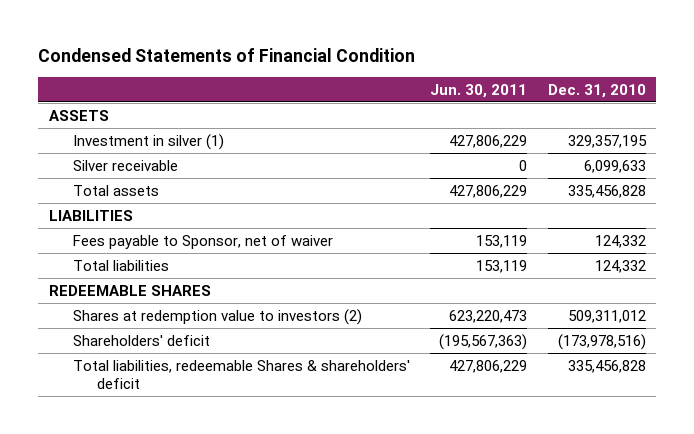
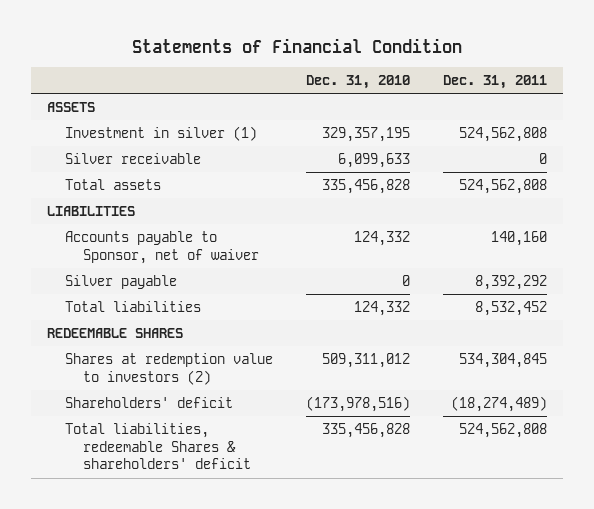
- Condensed Statements of Financial Condition
+ Statements of Financial Condition
- | Jun. 30, 2011 | Dec. 31, 2010
+ | Dec. 31, 2010 | Dec. 31, 2011
- Fees payable to Sponsor, net of waiver | 153,119 | 124,332
+ Accounts payable to Sponsor, net of waiver | 124,332 | 140,160
+ Silver payable | 0 | 8,392,292

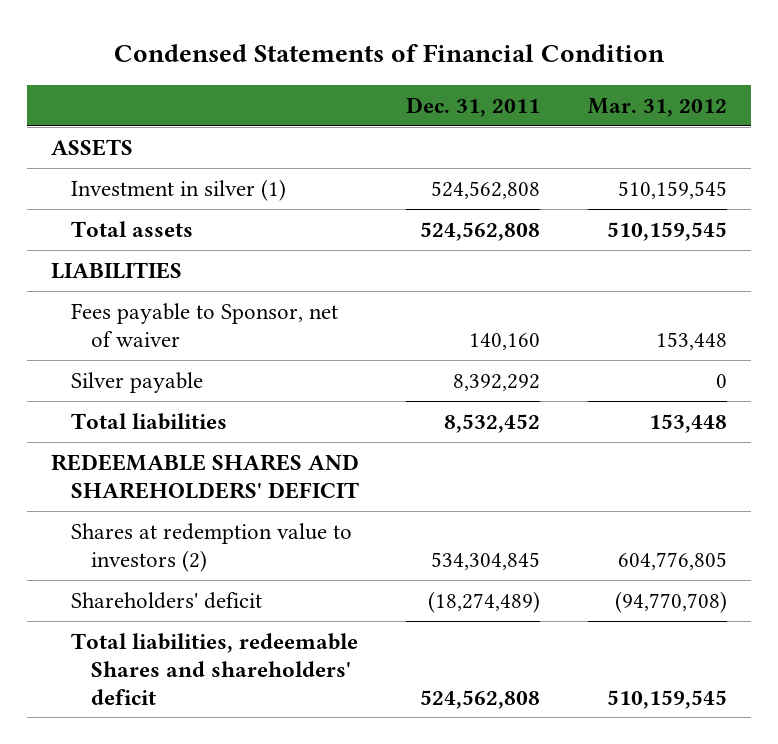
- Statements of Financial Condition
+ Condensed Statements of Financial Condition
- | Dec. 31, 2010 | Dec. 31, 2011
+ | Dec. 31, 2011 | Mar. 31, 2012
- Silver receivable | 6,099,633 | 0
- Accounts payable to Sponsor, net of waiver | 124,332 | 140,160
+ Fees payable to Sponsor, net of waiver | 140,160 | 153,448
- REDEEMABLE SHARES
+ REDEEMABLE SHARES AND SHAREHOLDERS' DEFICIT
- Total liabilities, redeemable Shares & shareholders' deficit | 335,456,828 | 524,562,808
+ Total liabilities, redeemable Shares and shareholders' deficit | 524,562,808 | 510,159,545

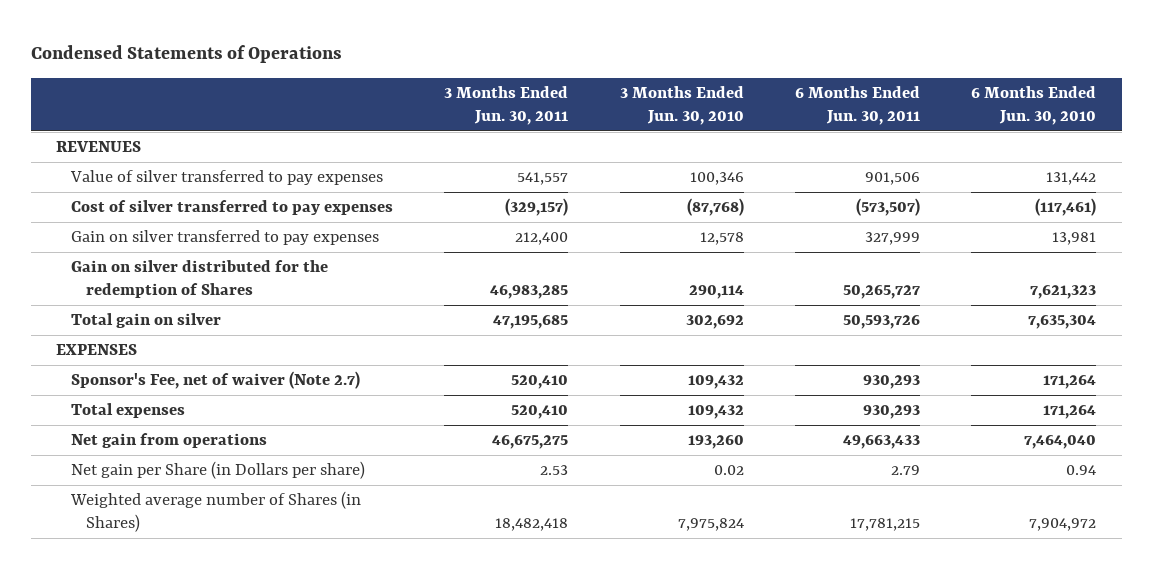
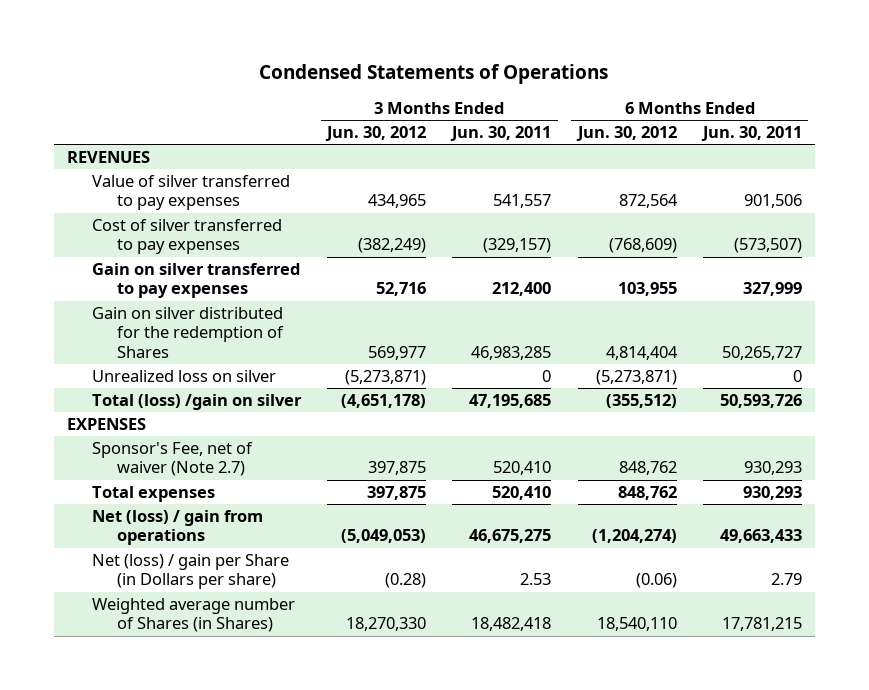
- | 3 Months Ended Jun. 30, 2011 | 3 Months Ended Jun. 30, 2010 | 6 Months Ended Jun. 30, 2011 | 6 Months Ended Jun. 30, 2010
+ | 3 Months Ended Jun. 30, 2012 | 3 Months Ended Jun. 30, 2011 | 6 Months Ended Jun. 30, 2012 | 6 Months Ended Jun. 30, 2011
- Total gain on silver | 47,195,685 | 302,692 | 50,593,726 | 7,635,304
+ Unrealized loss on silver | (5,273,871) | 0 | (5,273,871) | 0
+ Total (loss) /gain on silver | (4,651,178) | 47,195,685 | (355,512) | 50,593,726
- Net gain from operations | 46,675,275 | 193,260 | 49,663,433 | 7,464,040
- Net gain per Share (in Dollars per share) | 2.53 | 0.02 | 2.79 | 0.94
+ Net (loss) / gain from operations | (5,049,053) | 46,675,275 | (1,204,274) | 49,663,433
+ Net (loss) / gain per Share (in Dollars per share) | (0.28) | 2.53 | (0.06) | 2.79

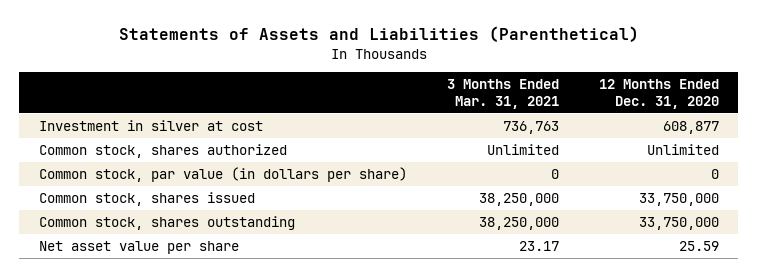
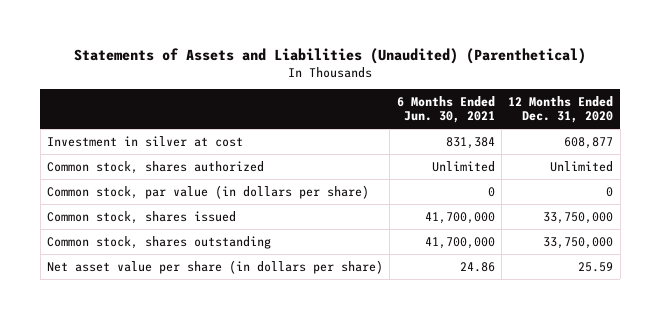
- Statements of Assets and Liabilities (Parenthetical)
+ Statements of Assets and Liabilities (Unaudited) (Parenthetical)
- | 3 Months Ended Mar. 31, 2021 | 12 Months Ended Dec. 31, 2020
+ | 6 Months Ended Jun. 30, 2021 | 12 Months Ended Dec. 31, 2020
- Net asset value per share | 23.17 | 25.59
+ Net asset value per share (in dollars per share) | 24.86 | 25.59

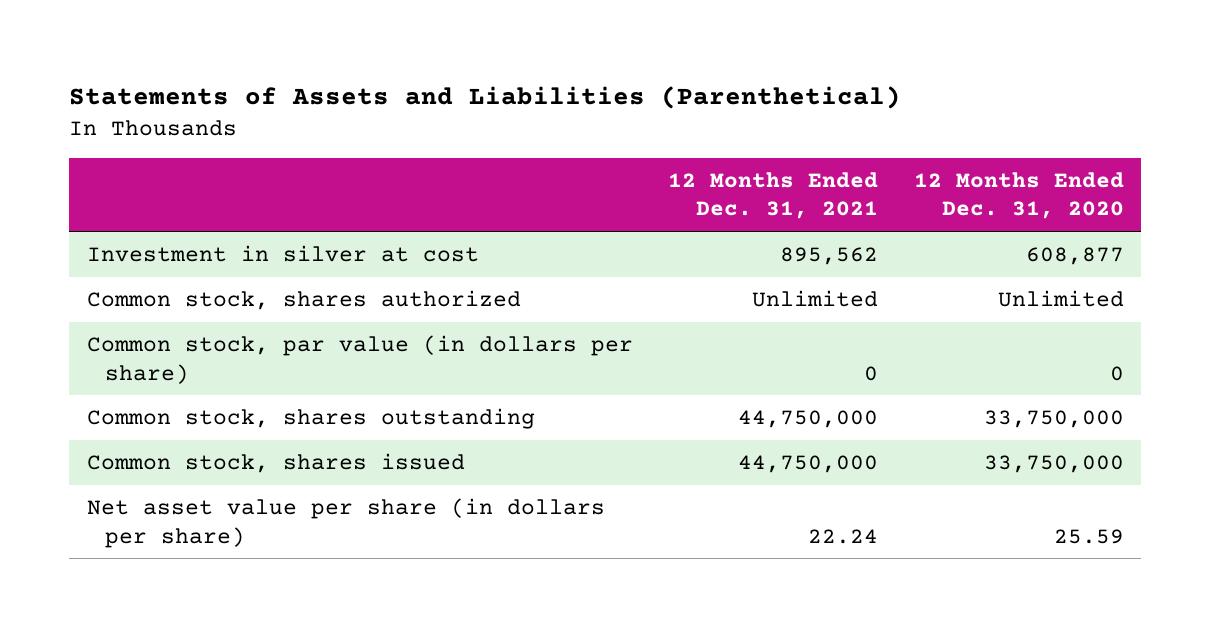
- Statements of Assets and Liabilities (Unaudited) (Parenthetical)
+ Statements of Assets and Liabilities (Parenthetical)
- | 6 Months Ended Jun. 30, 2021 | 12 Months Ended Dec. 31, 2020
+ | 12 Months Ended Dec. 31, 2021 | 12 Months Ended Dec. 31, 2020
moved down: Common stock, shares issued | 44,750,000 | 33,750,000

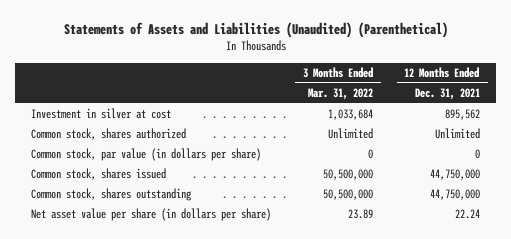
- Statements of Assets and Liabilities (Parenthetical)
+ Statements of Assets and Liabilities (Unaudited) (Parenthetical)
- | 12 Months Ended Dec. 31, 2021 | 12 Months Ended Dec. 31, 2020
+ | 3 Months Ended Mar. 31, 2022 | 12 Months Ended Dec. 31, 2021
moved down: Common stock, shares outstanding | 50,500,000 | 44,750,000

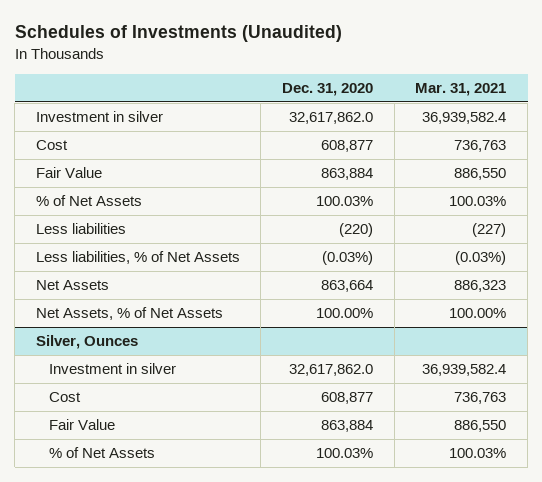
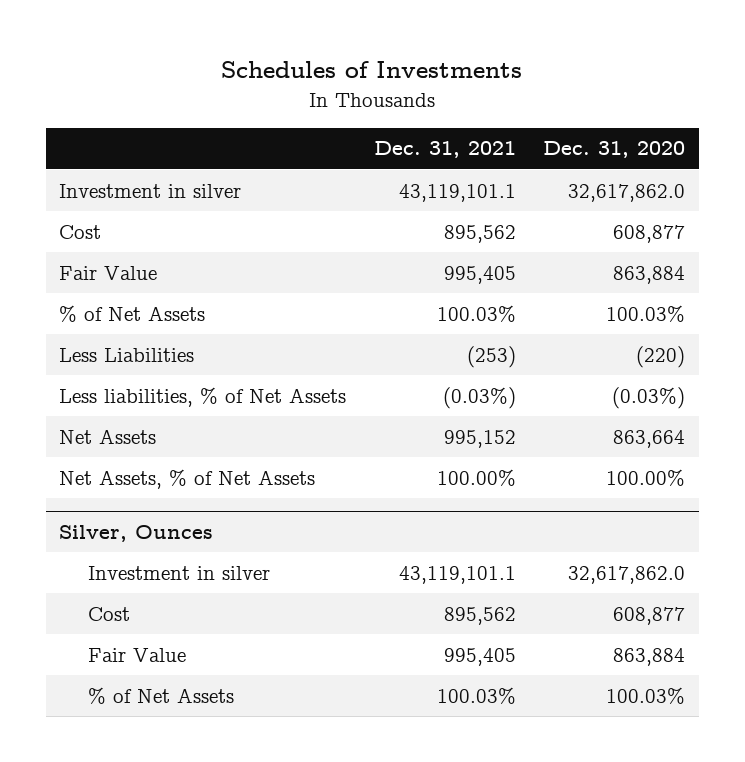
- Schedules of Investments (Unaudited)
+ Schedules of Investments
- | Dec. 31, 2020 | Mar. 31, 2021
+ | Dec. 31, 2021 | Dec. 31, 2020
- Less liabilities | (220) | (227)
+ Less Liabilities | (253) | (220)

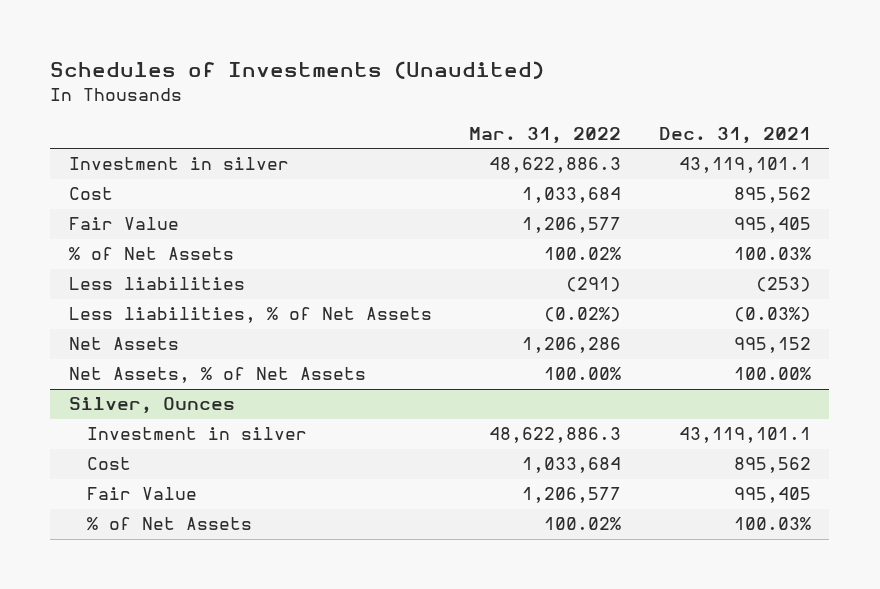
- Schedules of Investments
+ Schedules of Investments (Unaudited)
- | Dec. 31, 2021 | Dec. 31, 2020
+ | Mar. 31, 2022 | Dec. 31, 2021
- Less Liabilities | (253) | (220)
+ Less liabilities | (291) | (253)

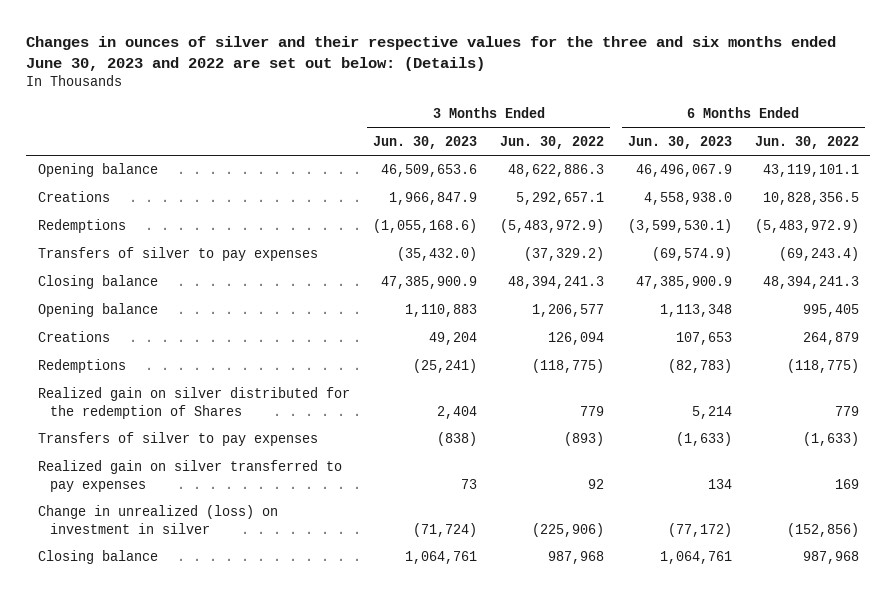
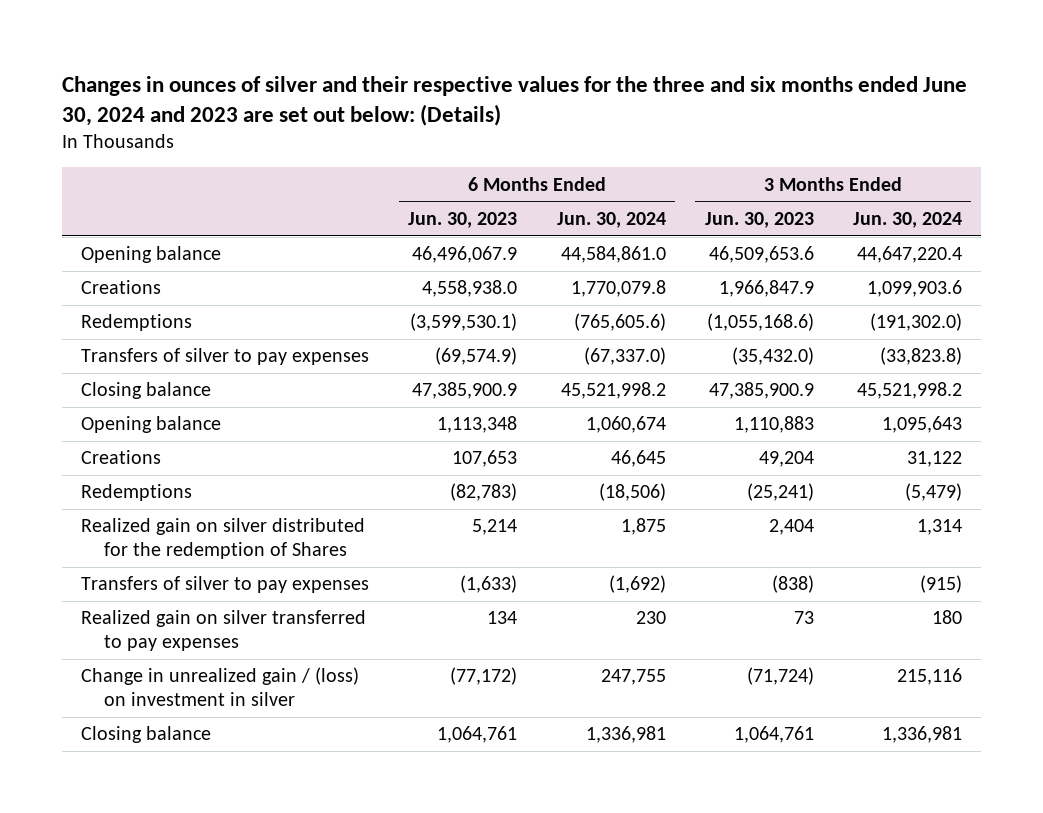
- Changes in ounces of silver and their respective values for the three and six months ended June 30, 2023 and 2022 are set out below: (Details)
+ Changes in ounces of silver and their respective values for the three and six months ended June 30, 2024 and 2023 are set out below: (Details)
- | 3 Months Ended Jun. 30, 2023 | 3 Months Ended Jun. 30, 2022 | 6 Months Ended Jun. 30, 2023 | 6 Months Ended Jun. 30, 2022
+ | 6 Months Ended Jun. 30, 2023 | 6 Months Ended Jun. 30, 2024 | 3 Months Ended Jun. 30, 2023 | 3 Months Ended Jun. 30, 2024
- Change in unrealized (loss) on investment in silver | (71,724) | (225,906) | (77,172) | (152,856)
+ Change in unrealized gain / (loss) on investment in silver | (77,172) | 247,755 | (71,724) | 215,116

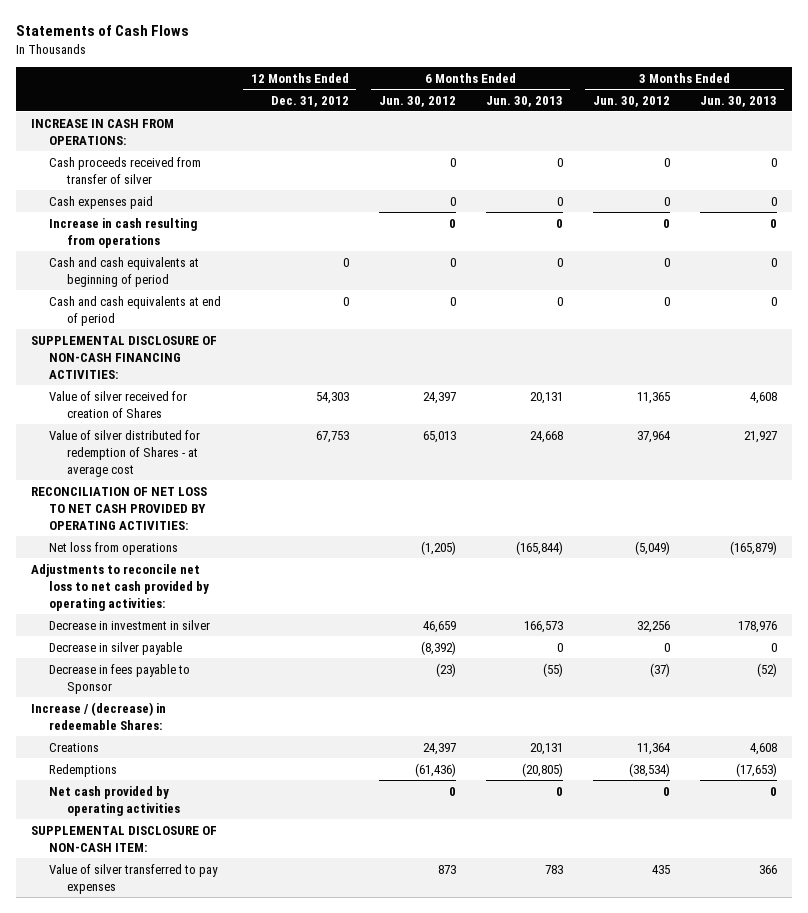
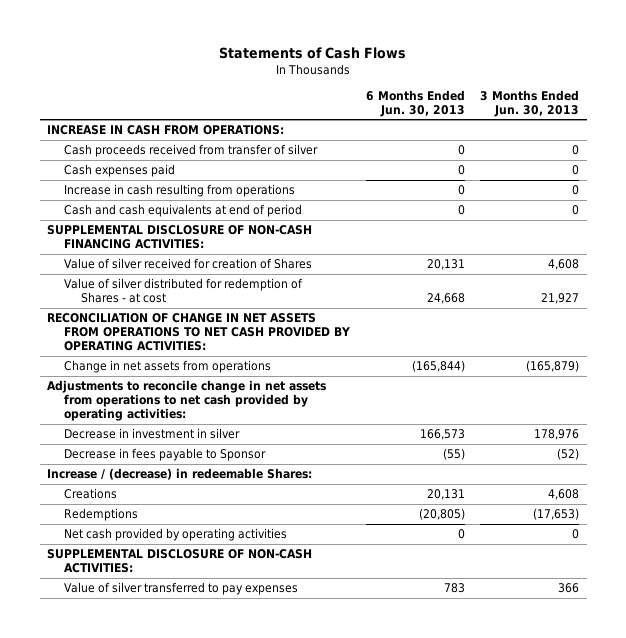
- | 12 Months Ended Dec. 31, 2012 | 6 Months Ended Jun. 30, 2012 | 6 Months Ended Jun. 30, 2013 | 3 Months Ended Jun. 30, 2012 | 3 Months Ended Jun. 30, 2013
+ | 6 Months Ended Jun. 30, 2013 | 3 Months Ended Jun. 30, 2013
- Cash and cash equivalents at beginning of period | 0 | 0 | 0 | 0 | 0
- Value of silver distributed for redemption of Shares - at average cost | 67,753 | 65,013 | 24,668 | 37,964 | 21,927
- RECONCILIATION OF NET LOSS TO NET CASH PROVIDED BY OPERATING ACTIVITIES:
- Net loss from operations | | (1,205) | (165,844) | (5,049) | (165,879)
- Adjustments to reconcile net loss to net cash provided by operating activities:
+ Value of silver distributed for redemption of Shares - at cost | 24,668 | 21,927
+ RECONCILIATION OF CHANGE IN NET ASSETS FROM OPERATIONS TO NET CASH PROVIDED BY OPERATING ACTIVITIES:
+ Change in net assets from operations | (165,844) | (165,879)
+ Adjustments to reconcile change in net assets from operations to net cash provided by operating activities:
- Decrease in silver payable | | (8,392) | 0 | 0 | 0
- SUPPLEMENTAL DISCLOSURE OF NON-CASH ITEM:
+ SUPPLEMENTAL DISCLOSURE OF NON-CASH ACTIVITIES:

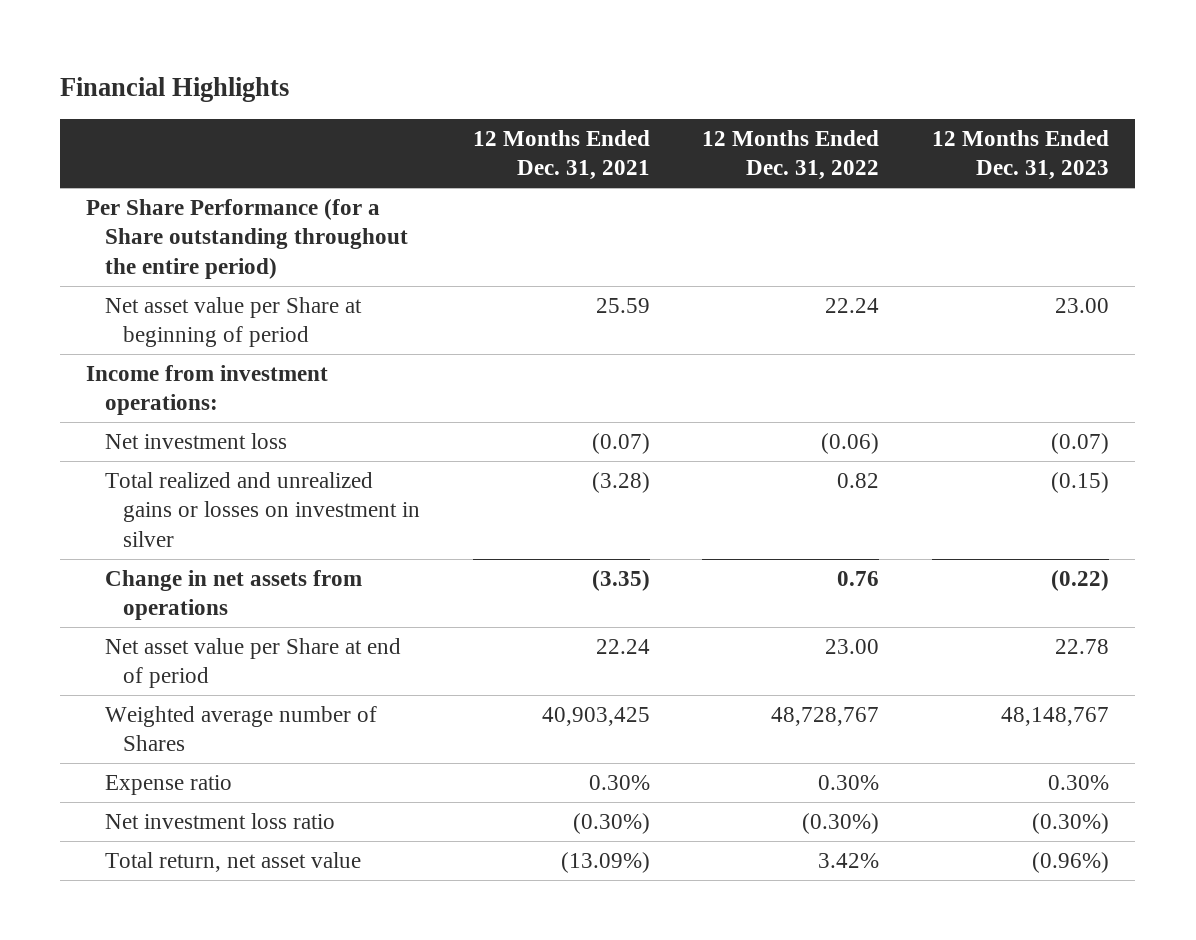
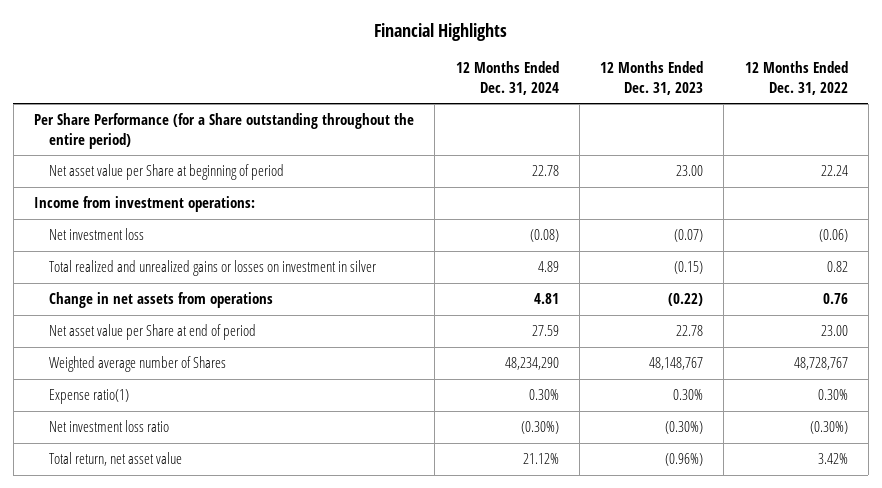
- | 12 Months Ended Dec. 31, 2021 | 12 Months Ended Dec. 31, 2022 | 12 Months Ended Dec. 31, 2023
+ | 12 Months Ended Dec. 31, 2024 | 12 Months Ended Dec. 31, 2023 | 12 Months Ended Dec. 31, 2022
- Expense ratio | 0.30% | 0.30% | 0.30%
+ Expense ratio(1) | 0.30% | 0.30% | 0.30%

